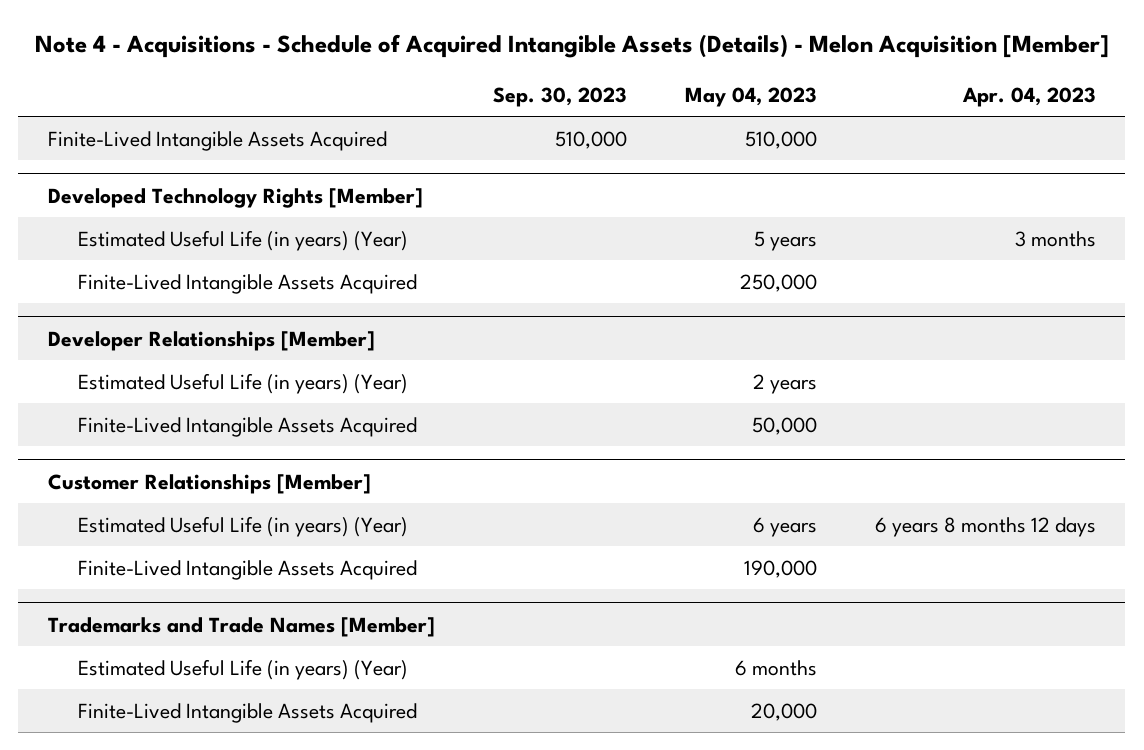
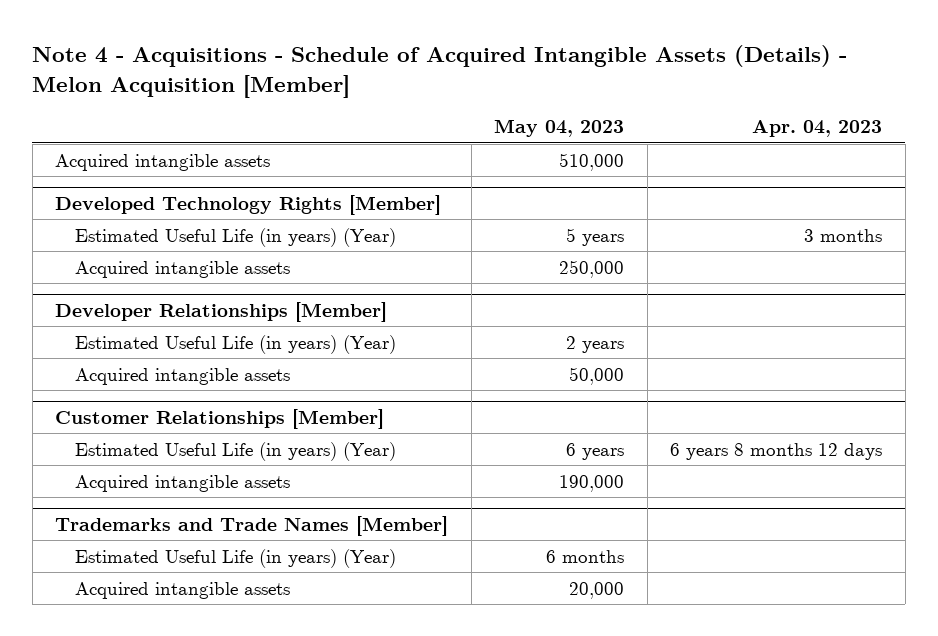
- | Sep. 30, 2023 | May 04, 2023 | Apr. 04, 2023
+ | May 04, 2023 | Apr. 04, 2023
- Finite-Lived Intangible Assets Acquired | 510,000 | 510,000 |
+ Acquired intangible assets | 510,000 |
@ Developed Technology Rights [Member]
- Finite-Lived Intangible Assets Acquired | | 250,000 |
+ Acquired intangible assets | 250,000 |
@ Developer Relationships [Member]
- Finite-Lived Intangible Assets Acquired | | 50,000 |
+ Acquired intangible assets | 50,000 |
@ Customer Relationships [Member]
- Finite-Lived Intangible Assets Acquired | | 190,000 |
+ Acquired intangible assets | 190,000 |
@ Trademarks and Trade Names [Member]
- Finite-Lived Intangible Assets Acquired | | 20,000 |
+ Acquired intangible assets | 20,000 |

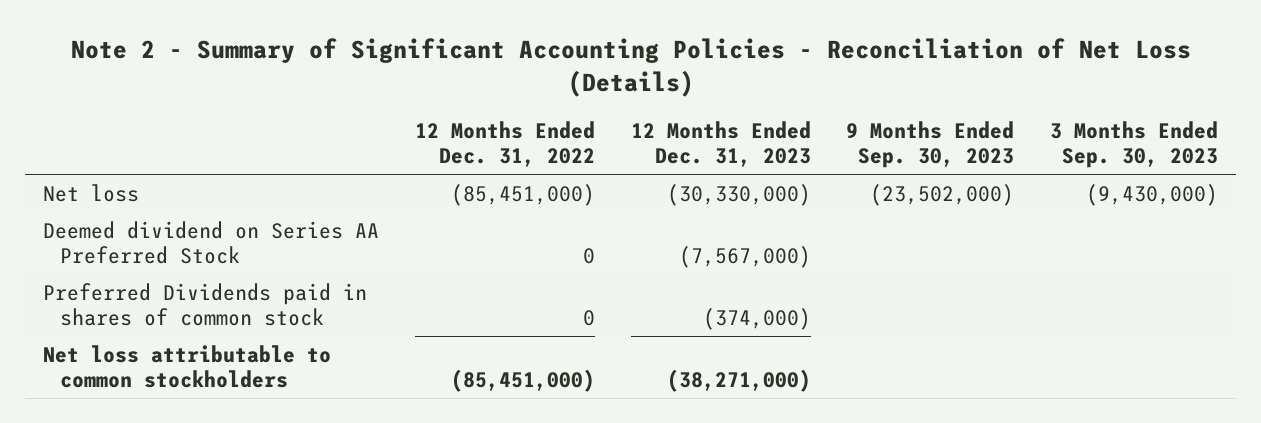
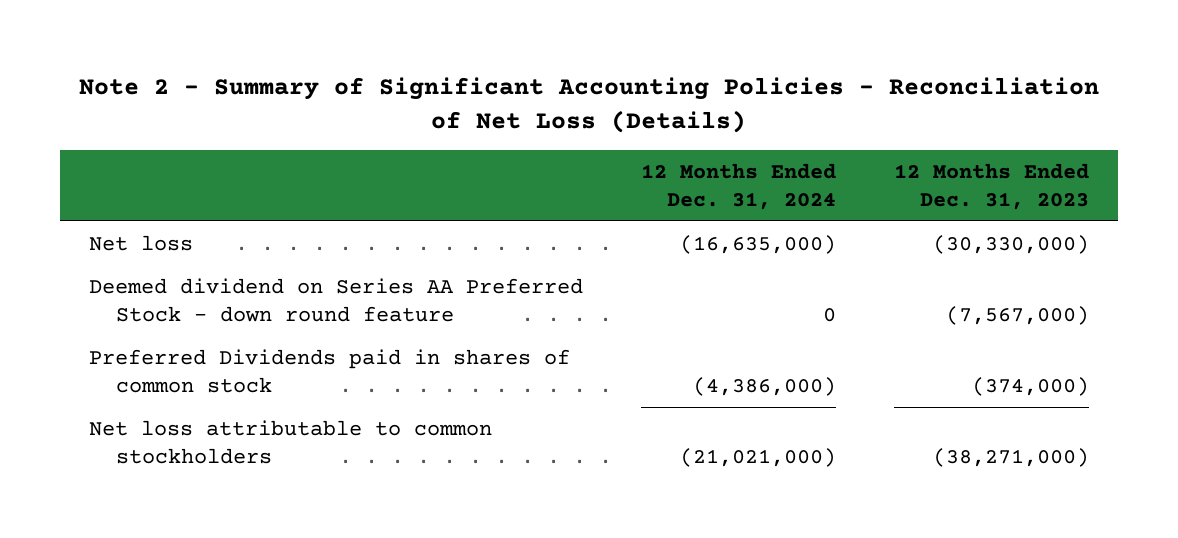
- | 12 Months Ended Dec. 31, 2022 | 12 Months Ended Dec. 31, 2023 | 9 Months Ended Sep. 30, 2023 | 3 Months Ended Sep. 30, 2023
+ | 12 Months Ended Dec. 31, 2024 | 12 Months Ended Dec. 31, 2023
- Deemed dividend on Series AA Preferred Stock | 0 | (7,567,000) | |
+ Deemed dividend on Series AA Preferred Stock - down round feature | 0 | (7,567,000)

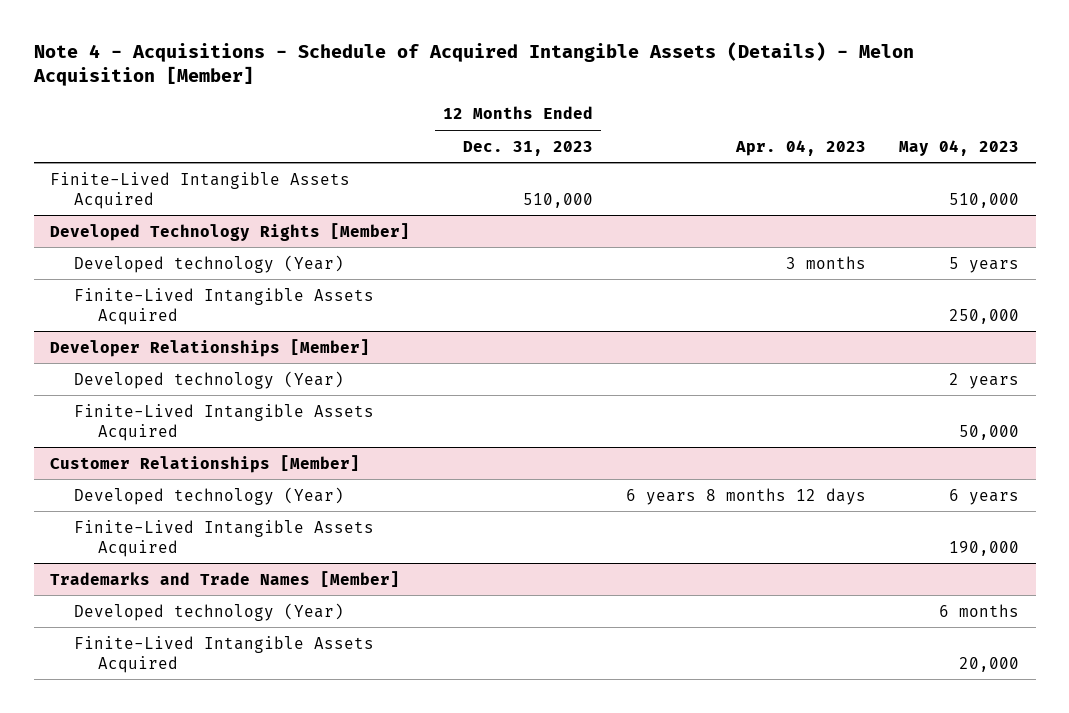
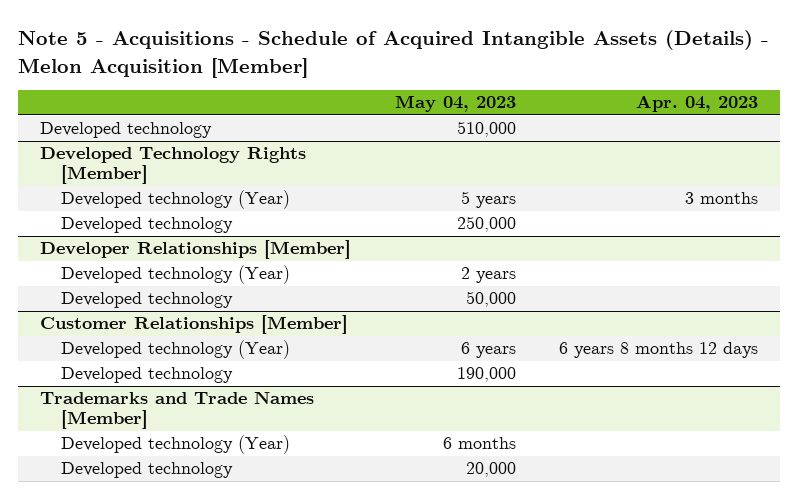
- Note 4 - Acquisitions - Schedule of Acquired Intangible Assets (Details) - Melon Acquisition [Member]
+ Note 5 - Acquisitions - Schedule of Acquired Intangible Assets (Details) - Melon Acquisition [Member]
- | 12 Months Ended Dec. 31, 2023 | Apr. 04, 2023 | May 04, 2023
+ | May 04, 2023 | Apr. 04, 2023
- Finite-Lived Intangible Assets Acquired | 510,000 | | 510,000
+ Developed technology | 510,000 |
@ Developed Technology Rights [Member]
- Finite-Lived Intangible Assets Acquired | | | 250,000
+ Developed technology | 250,000 |
@ Developer Relationships [Member]
- Finite-Lived Intangible Assets Acquired | | | 50,000
+ Developed technology | 50,000 |
@ Customer Relationships [Member]
- Finite-Lived Intangible Assets Acquired | | | 190,000
+ Developed technology | 190,000 |
@ Trademarks and Trade Names [Member]
- Finite-Lived Intangible Assets Acquired | | | 20,000
+ Developed technology | 20,000 |

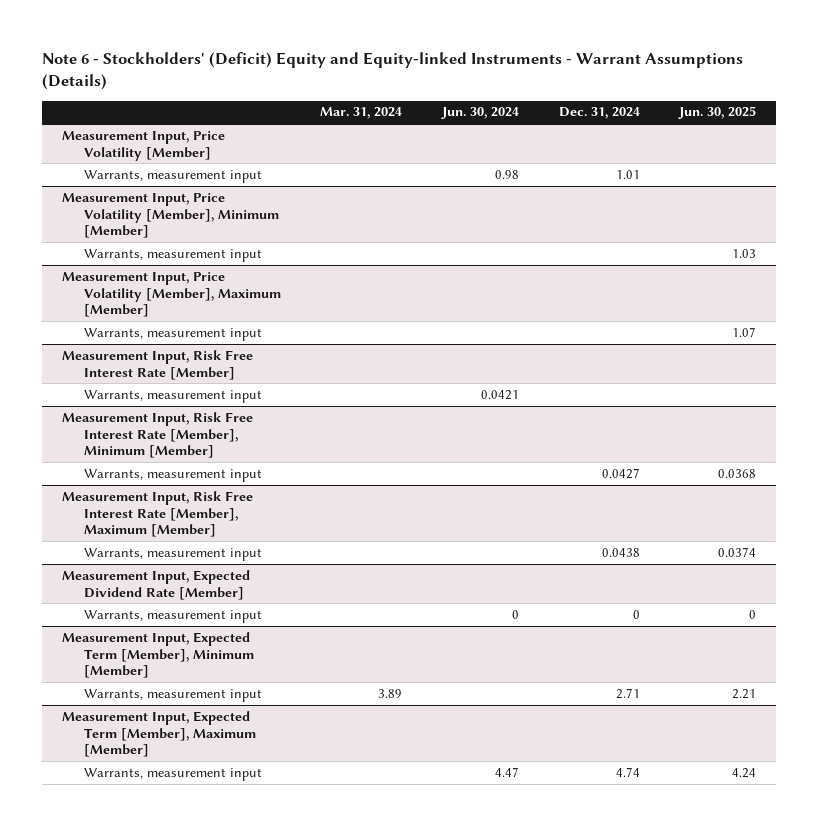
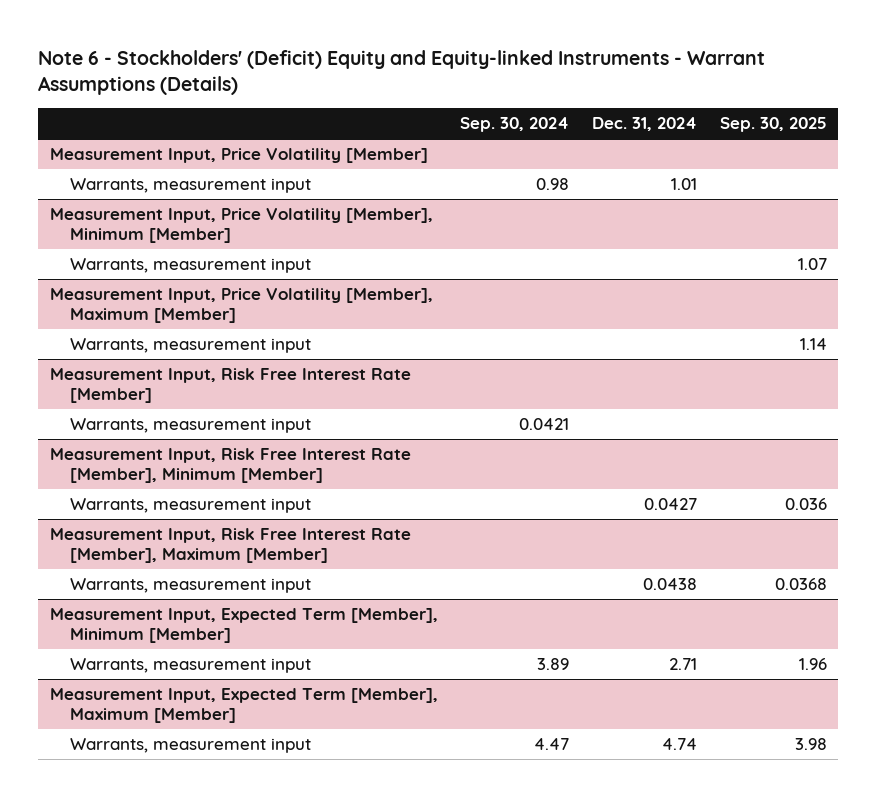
- | Mar. 31, 2024 | Jun. 30, 2024 | Dec. 31, 2024 | Jun. 30, 2025
+ | Sep. 30, 2024 | Dec. 31, 2024 | Sep. 30, 2025
- Measurement Input, Expected Dividend Rate [Member]
- Warrants, measurement input | | 0 | 0 | 0

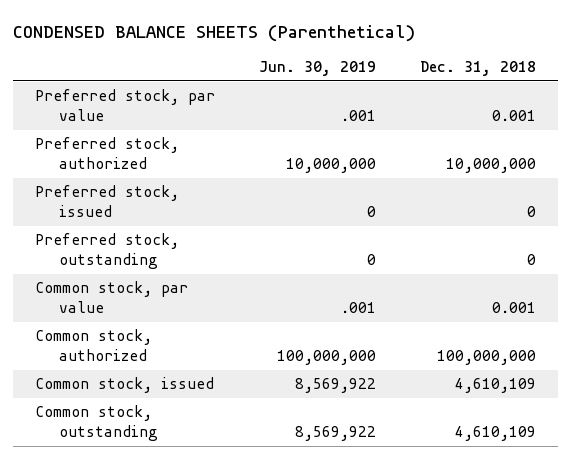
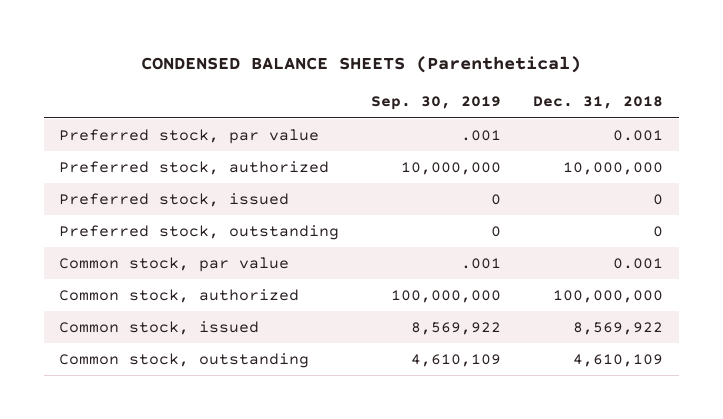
- | Jun. 30, 2019 | Dec. 31, 2018
+ | Sep. 30, 2019 | Dec. 31, 2018
- Common stock, issued | 8,569,922 | 4,610,109
+ Common stock, issued | 8,569,922 | 8,569,922

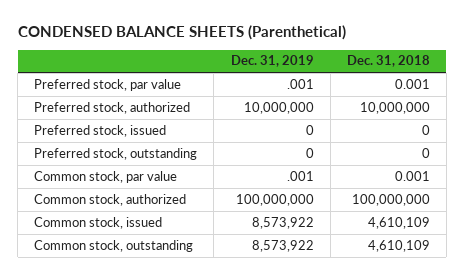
- | Sep. 30, 2019 | Dec. 31, 2018
+ | Dec. 31, 2019 | Dec. 31, 2018
- Common stock, issued | 8,569,922 | 8,569,922
+ Common stock, issued | 8,573,922 | 4,610,109

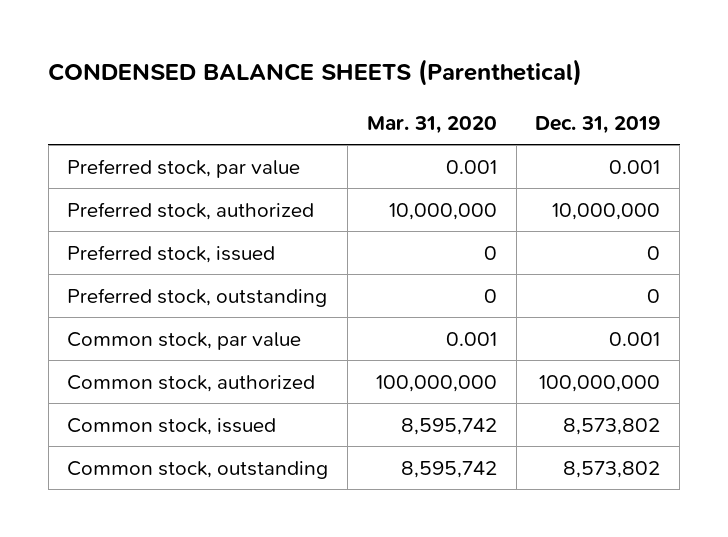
- | Dec. 31, 2019 | Dec. 31, 2018
+ | Mar. 31, 2020 | Dec. 31, 2019
- Preferred stock, par value | .001 | 0.001
+ Preferred stock, par value | 0.001 | 0.001
- Common stock, par value | .001 | 0.001
+ Common stock, par value | 0.001 | 0.001
- Common stock, issued | 8,573,922 | 4,610,109
- Common stock, outstanding | 8,573,922 | 4,610,109
+ Common stock, issued | 8,595,742 | 8,573,802
+ Common stock, outstanding | 8,595,742 | 8,573,802

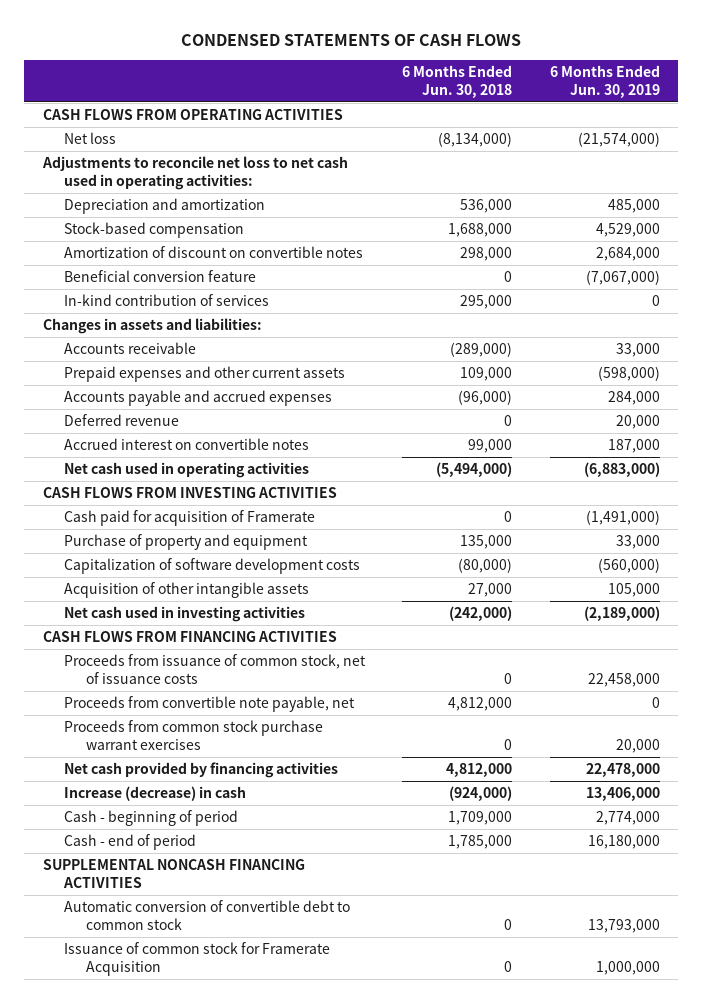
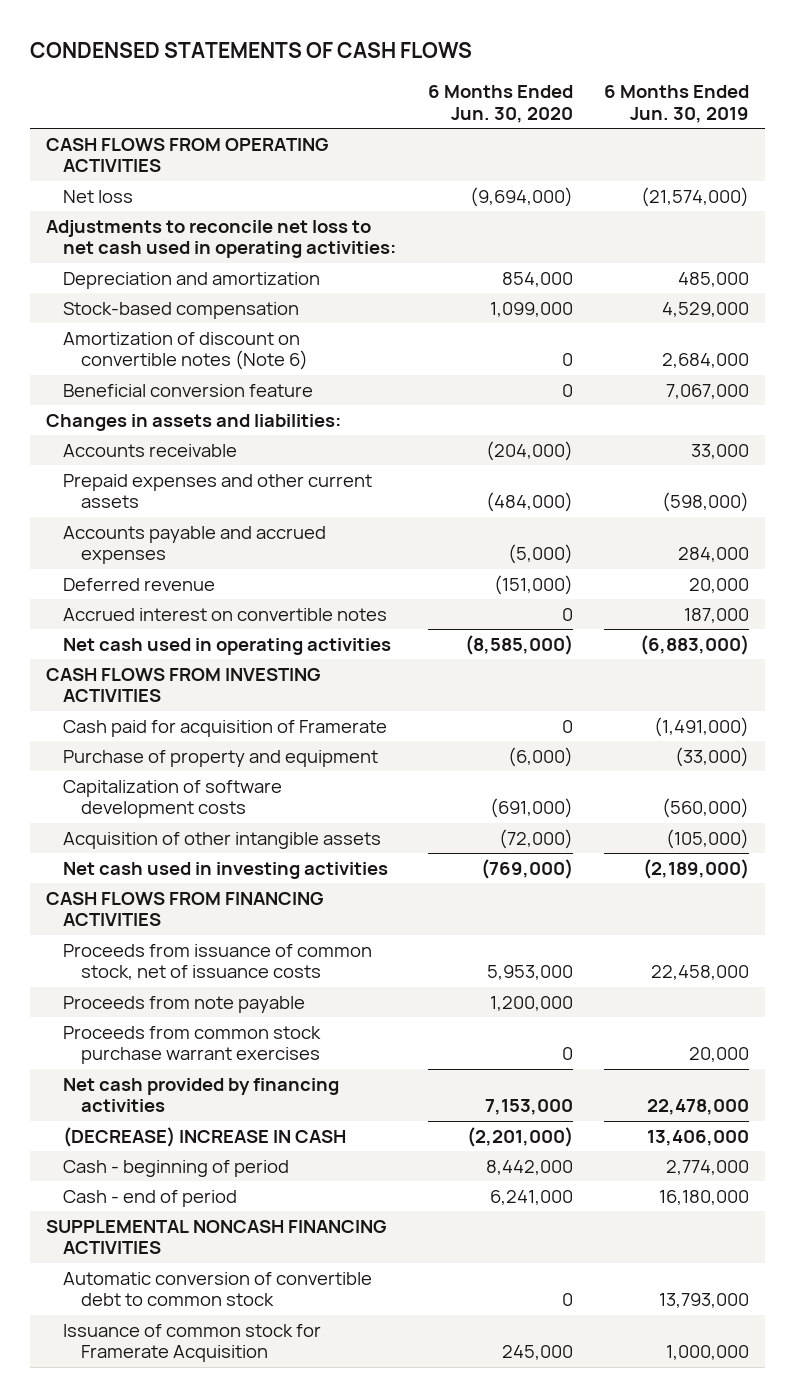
- | 6 Months Ended Jun. 30, 2018 | 6 Months Ended Jun. 30, 2019
+ | 6 Months Ended Jun. 30, 2020 | 6 Months Ended Jun. 30, 2019
- Amortization of discount on convertible notes | 298,000 | 2,684,000
- Beneficial conversion feature | 0 | (7,067,000)
- In-kind contribution of services | 295,000 | 0
+ Amortization of discount on convertible notes (Note 6) | 0 | 2,684,000
+ Beneficial conversion feature | 0 | 7,067,000
- Purchase of property and equipment | 135,000 | 33,000
+ Purchase of property and equipment | (6,000) | (33,000)
- Acquisition of other intangible assets | 27,000 | 105,000
+ Acquisition of other intangible assets | (72,000) | (105,000)
- Proceeds from convertible note payable, net | 4,812,000 | 0
+ Proceeds from note payable | 1,200,000 |
- Increase (decrease) in cash | (924,000) | 13,406,000
+ (DECREASE) INCREASE IN CASH | (2,201,000) | 13,406,000

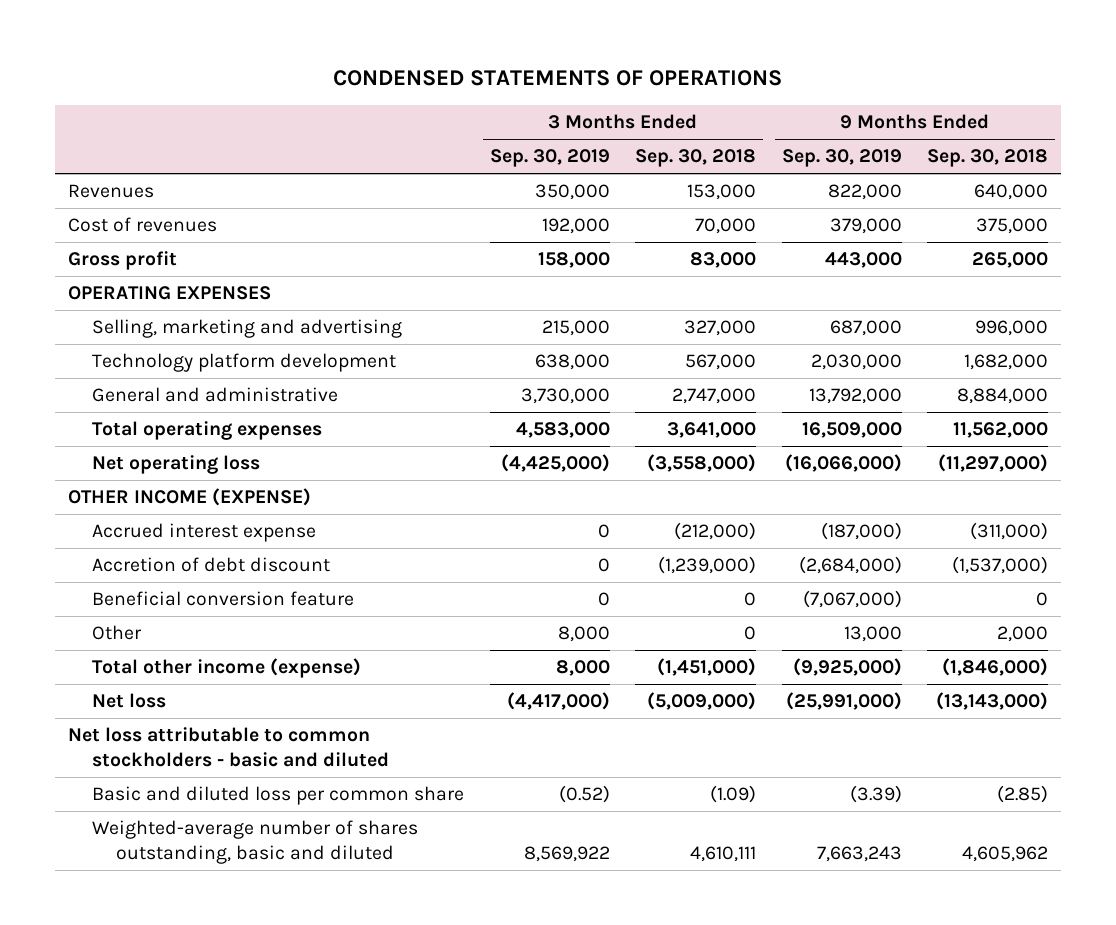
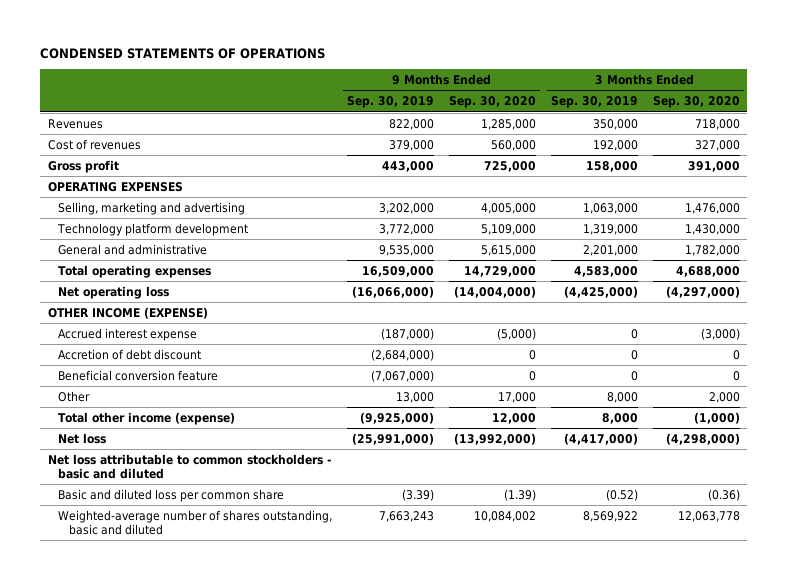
- | 3 Months Ended Sep. 30, 2019 | 3 Months Ended Sep. 30, 2018 | 9 Months Ended Sep. 30, 2019 | 9 Months Ended Sep. 30, 2018
+ | 9 Months Ended Sep. 30, 2019 | 9 Months Ended Sep. 30, 2020 | 3 Months Ended Sep. 30, 2019 | 3 Months Ended Sep. 30, 2020
- Selling, marketing and advertising | 215,000 | 327,000 | 687,000 | 996,000
- Technology platform development | 638,000 | 567,000 | 2,030,000 | 1,682,000
- General and administrative | 3,730,000 | 2,747,000 | 13,792,000 | 8,884,000
+ Selling, marketing and advertising | 3,202,000 | 4,005,000 | 1,063,000 | 1,476,000
+ Technology platform development | 3,772,000 | 5,109,000 | 1,319,000 | 1,430,000
+ General and administrative | 9,535,000 | 5,615,000 | 2,201,000 | 1,782,000

